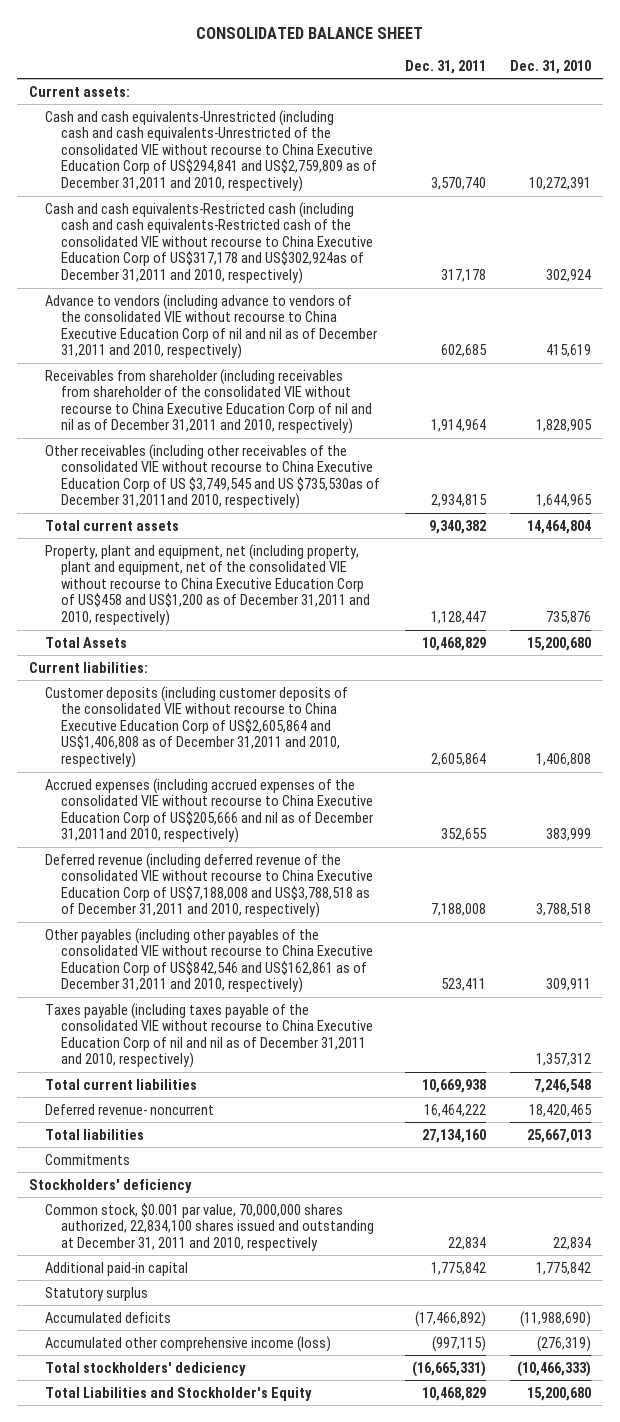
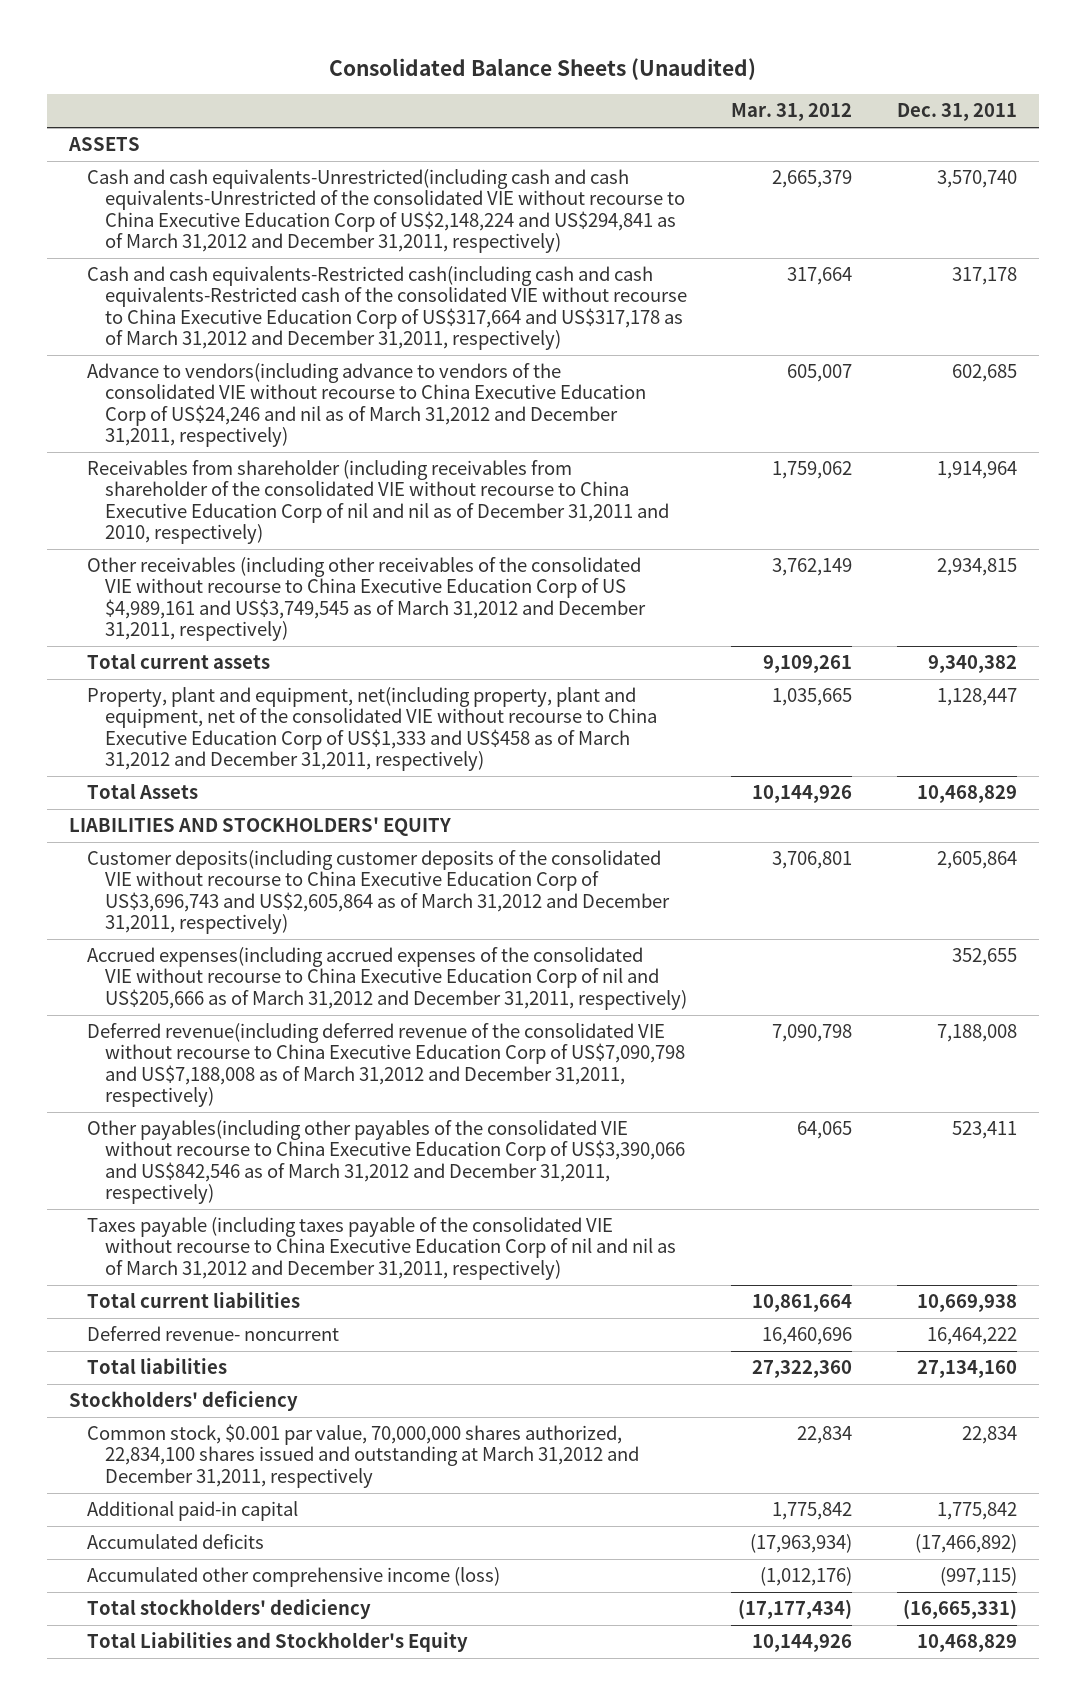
- CONSOLIDATED BALANCE SHEET
+ Consolidated Balance Sheets (Unaudited)
- | Dec. 31, 2011 | Dec. 31, 2010
+ | Mar. 31, 2012 | Dec. 31, 2011
- Current assets:
- Cash and cash equivalents-Unrestricted (including cash and cash equivalents-Unrestricted of the consolidated VIE without recourse to China Executive Education Corp of US$294,841 and US$2,759,809 as of December 31,2011 and 2010, respectively) | 3,570,740 | 10,272,391
- Cash and cash equivalents-Restricted cash (including cash and cash equivalents-Restricted cash of the consolidated VIE without recourse to China Executive Education Corp of US$317,178 and US$302,924as of December 31,2011 and 2010, respectively) | 317,178 | 302,924
- Advance to vendors (including advance to vendors of the consolidated VIE without recourse to China Executive Education Corp of nil and nil as of December 31,2011 and 2010, respectively) | 602,685 | 415,619
+ ASSETS
+ Cash and cash equivalents-Unrestricted(including cash and cash equivalents-Unrestricted of the consolidated VIE without recourse to China Executive Education Corp of US$2,148,224 and US$294,841 as of March 31,2012 and December 31,2011, respectively) | 2,665,379 | 3,570,740
+ Cash and cash equivalents-Restricted cash(including cash and cash equivalents-Restricted cash of the consolidated VIE without recourse to China Executive Education Corp of US$317,664 and US$317,178 as of March 31,2012 and December 31,2011, respectively) | 317,664 | 317,178
+ Advance to vendors(including advance to vendors of the consolidated VIE without recourse to China Executive Education Corp of US$24,246 and nil as of March 31,2012 and December 31,2011, respectively) | 605,007 | 602,685
- Other receivables (including other receivables of the consolidated VIE without recourse to China Executive Education Corp of US $3,749,545 and US $735,530as of December 31,2011and 2010, respectively) | 2,934,815 | 1,644,965
+ Other receivables (including other receivables of the consolidated VIE without recourse to China Executive Education Corp of US $4,989,161 and US$3,749,545 as of March 31,2012 and December 31,2011, respectively) | 3,762,149 | 2,934,815
- Property, plant and equipment, net (including property, plant and equipment, net of the consolidated VIE without recourse to China Executive Education Corp of US$458 and US$1,200 as of December 31,2011 and 2010, respectively) | 1,128,447 | 735,876
+ Property, plant and equipment, net(including property, plant and equipment, net of the consolidated VIE without recourse to China Executive Education Corp of US$1,333 and US$458 as of March 31,2012 and December 31,2011, respectively) | 1,035,665 | 1,128,447
- Current liabilities:
- Customer deposits (including customer deposits of the consolidated VIE without recourse to China Executive Education Corp of US$2,605,864 and US$1,406,808 as of December 31,2011 and 2010, respectively) | 2,605,864 | 1,406,808
- Accrued expenses (including accrued expenses of the consolidated VIE without recourse to China Executive Education Corp of US$205,666 and nil as of December 31,2011and 2010, respectively) | 352,655 | 383,999
- Deferred revenue (including deferred revenue of the consolidated VIE without recourse to China Executive Education Corp of US$7,188,008 and US$3,788,518 as of December 31,2011 and 2010, respectively) | 7,188,008 | 3,788,518
- Other payables (including other payables of the consolidated VIE without recourse to China Executive Education Corp of US$842,546 and US$162,861 as of December 31,2011 and 2010, respectively) | 523,411 | 309,911
- Taxes payable (including taxes payable of the consolidated VIE without recourse to China Executive Education Corp of nil and nil as of December 31,2011 and 2010, respectively) | | 1,357,312
+ LIABILITIES AND STOCKHOLDERS' EQUITY
+ Customer deposits(including customer deposits of the consolidated VIE without recourse to China Executive Education Corp of US$3,696,743 and US$2,605,864 as of March 31,2012 and December 31,2011, respectively) | 3,706,801 | 2,605,864
+ Accrued expenses(including accrued expenses of the consolidated VIE without recourse to China Executive Education Corp of nil and US$205,666 as of March 31,2012 and December 31,2011, respectively) | | 352,655
+ Deferred revenue(including deferred revenue of the consolidated VIE without recourse to China Executive Education Corp of US$7,090,798 and US$7,188,008 as of March 31,2012 and December 31,2011, respectively) | 7,090,798 | 7,188,008
+ Other payables(including other payables of the consolidated VIE without recourse to China Executive Education Corp of US$3,390,066 and US$842,546 as of March 31,2012 and December 31,2011, respectively) | 64,065 | 523,411
+ Taxes payable (including taxes payable of the consolidated VIE without recourse to China Executive Education Corp of nil and nil as of March 31,2012 and December 31,2011, respectively)
- Commitments
- Common stock, $0.001 par value, 70,000,000 shares authorized, 22,834,100 shares issued and outstanding at December 31, 2011 and 2010, respectively | 22,834 | 22,834
+ Common stock, $0.001 par value, 70,000,000 shares authorized, 22,834,100 shares issued and outstanding at March 31,2012 and December 31,2011, respectively | 22,834 | 22,834
- Statutory surplus

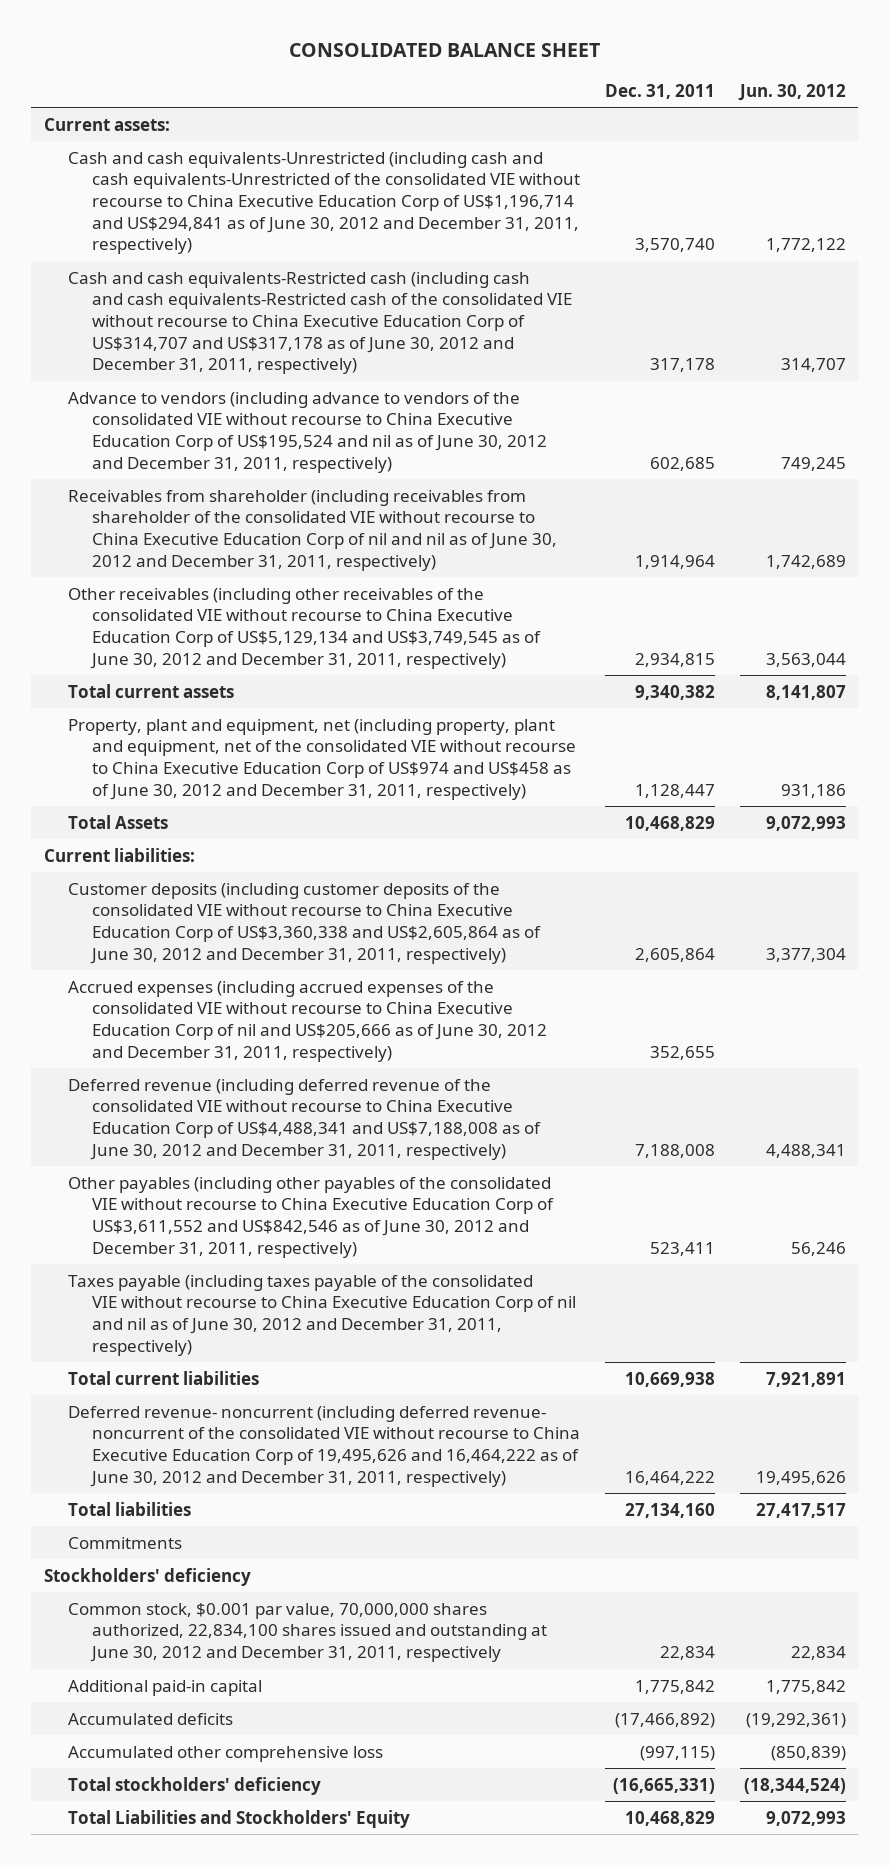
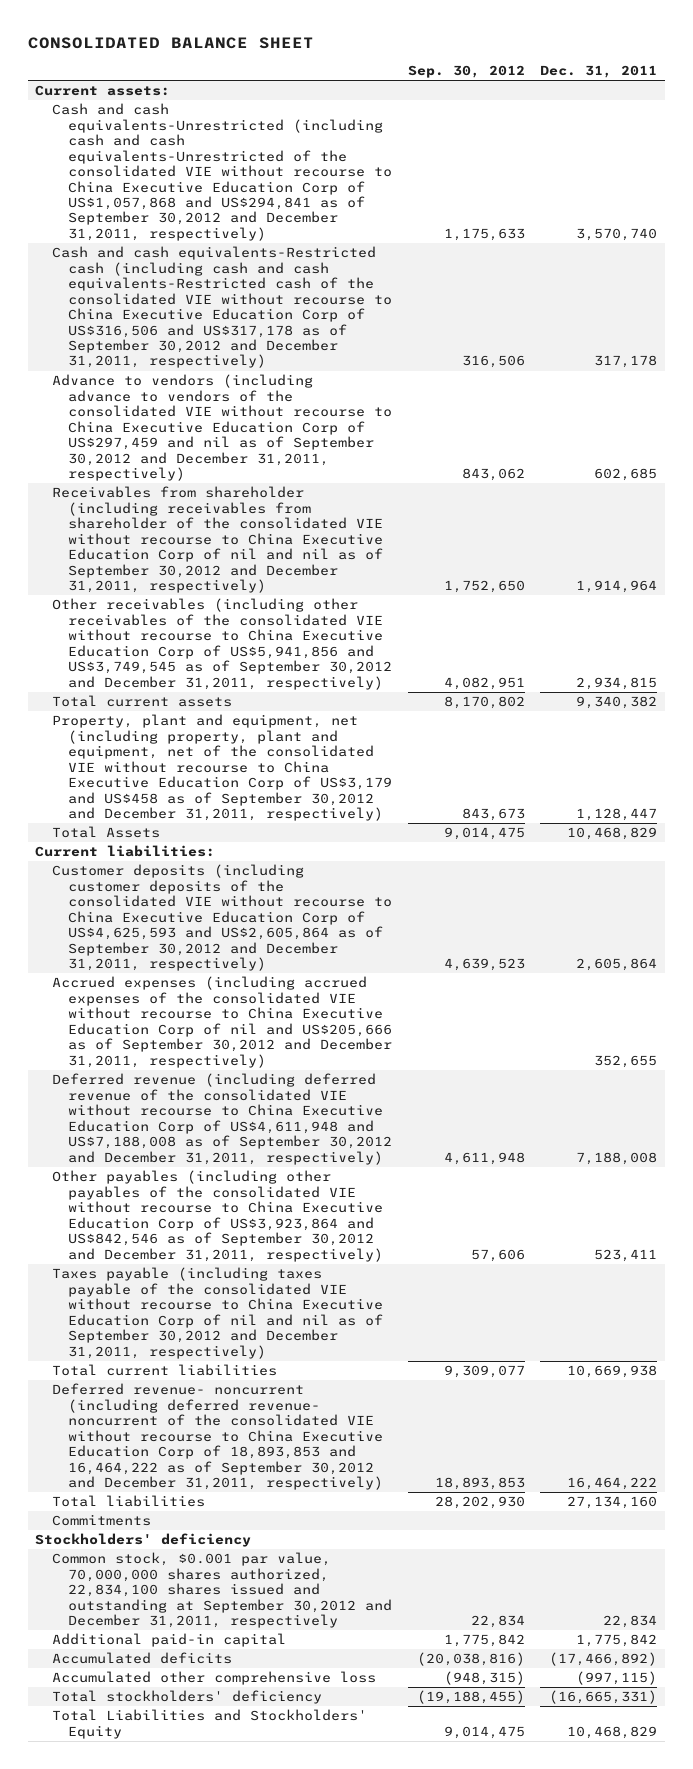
- | Dec. 31, 2011 | Jun. 30, 2012
+ | Sep. 30, 2012 | Dec. 31, 2011
- Cash and cash equivalents-Unrestricted (including cash and cash equivalents-Unrestricted of the consolidated VIE without recourse to China Executive Education Corp of US$1,196,714 and US$294,841 as of June 30, 2012 and December 31, 2011, respectively) | 3,570,740 | 1,772,122
- Cash and cash equivalents-Restricted cash (including cash and cash equivalents-Restricted cash of the consolidated VIE without recourse to China Executive Education Corp of US$314,707 and US$317,178 as of June 30, 2012 and December 31, 2011, respectively) | 317,178 | 314,707
- Advance to vendors (including advance to vendors of the consolidated VIE without recourse to China Executive Education Corp of US$195,524 and nil as of June 30, 2012 and December 31, 2011, respectively) | 602,685 | 749,245
- Receivables from shareholder (including receivables from shareholder of the consolidated VIE without recourse to China Executive Education Corp of nil and nil as of June 30, 2012 and December 31, 2011, respectively) | 1,914,964 | 1,742,689
- Other receivables (including other receivables of the consolidated VIE without recourse to China Executive Education Corp of US$5,129,134 and US$3,749,545 as of June 30, 2012 and December 31, 2011, respectively) | 2,934,815 | 3,563,044
+ Cash and cash equivalents-Unrestricted (including cash and cash equivalents-Unrestricted of the consolidated VIE without recourse to China Executive Education Corp of US$1,057,868 and US$294,841 as of September 30,2012 and December 31,2011, respectively) | 1,175,633 | 3,570,740
+ Cash and cash equivalents-Restricted cash (including cash and cash equivalents-Restricted cash of the consolidated VIE without recourse to China Executive Education Corp of US$316,506 and US$317,178 as of September 30,2012 and December 31,2011, respectively) | 316,506 | 317,178
+ Advance to vendors (including advance to vendors of the consolidated VIE without recourse to China Executive Education Corp of US$297,459 and nil as of September 30,2012 and December 31,2011, respectively) | 843,062 | 602,685
+ Receivables from shareholder (including receivables from shareholder of the consolidated VIE without recourse to China Executive Education Corp of nil and nil as of September 30,2012 and December 31,2011, respectively) | 1,752,650 | 1,914,964
+ Other receivables (including other receivables of the consolidated VIE without recourse to China Executive Education Corp of US$5,941,856 and US$3,749,545 as of September 30,2012 and December 31,2011, respectively) | 4,082,951 | 2,934,815
- Property, plant and equipment, net (including property, plant and equipment, net of the consolidated VIE without recourse to China Executive Education Corp of US$974 and US$458 as of June 30, 2012 and December 31, 2011, respectively) | 1,128,447 | 931,186
+ Property, plant and equipment, net (including property, plant and equipment, net of the consolidated VIE without recourse to China Executive Education Corp of US$3,179 and US$458 as of September 30,2012 and December 31,2011, respectively) | 843,673 | 1,128,447
- Customer deposits (including customer deposits of the consolidated VIE without recourse to China Executive Education Corp of US$3,360,338 and US$2,605,864 as of June 30, 2012 and December 31, 2011, respectively) | 2,605,864 | 3,377,304
- Accrued expenses (including accrued expenses of the consolidated VIE without recourse to China Executive Education Corp of nil and US$205,666 as of June 30, 2012 and December 31, 2011, respectively) | 352,655 |
- Deferred revenue (including deferred revenue of the consolidated VIE without recourse to China Executive Education Corp of US$4,488,341 and US$7,188,008 as of June 30, 2012 and December 31, 2011, respectively) | 7,188,008 | 4,488,341
- Other payables (including other payables of the consolidated VIE without recourse to China Executive Education Corp of US$3,611,552 and US$842,546 as of June 30, 2012 and December 31, 2011, respectively) | 523,411 | 56,246
- Taxes payable (including taxes payable of the consolidated VIE without recourse to China Executive Education Corp of nil and nil as of June 30, 2012 and December 31, 2011, respectively)
+ Customer deposits (including customer deposits of the consolidated VIE without recourse to China Executive Education Corp of US$4,625,593 and US$2,605,864 as of September 30,2012 and December 31,2011, respectively) | 4,639,523 | 2,605,864
+ Accrued expenses (including accrued expenses of the consolidated VIE without recourse to China Executive Education Corp of nil and US$205,666 as of September 30,2012 and December 31,2011, respectively) | | 352,655
+ Deferred revenue (including deferred revenue of the consolidated VIE without recourse to China Executive Education Corp of US$4,611,948 and US$7,188,008 as of September 30,2012 and December 31,2011, respectively) | 4,611,948 | 7,188,008
+ Other payables (including other payables of the consolidated VIE without recourse to China Executive Education Corp of US$3,923,864 and US$842,546 as of September 30,2012 and December 31,2011, respectively) | 57,606 | 523,411
+ Taxes payable (including taxes payable of the consolidated VIE without recourse to China Executive Education Corp of nil and nil as of September 30,2012 and December 31,2011, respectively)
- Deferred revenue- noncurrent (including deferred revenue- noncurrent of the consolidated VIE without recourse to China Executive Education Corp of 19,495,626 and 16,464,222 as of June 30, 2012 and December 31, 2011, respectively) | 16,464,222 | 19,495,626
+ Deferred revenue- noncurrent (including deferred revenue- noncurrent of the consolidated VIE without recourse to China Executive Education Corp of 18,893,853 and 16,464,222 as of September 30,2012 and December 31,2011, respectively) | 18,893,853 | 16,464,222
- Common stock, $0.001 par value, 70,000,000 shares authorized, 22,834,100 shares issued and outstanding at June 30, 2012 and December 31, 2011, respectively | 22,834 | 22,834
+ Common stock, $0.001 par value, 70,000,000 shares authorized, 22,834,100 shares issued and outstanding at September 30,2012 and December 31,2011, respectively | 22,834 | 22,834

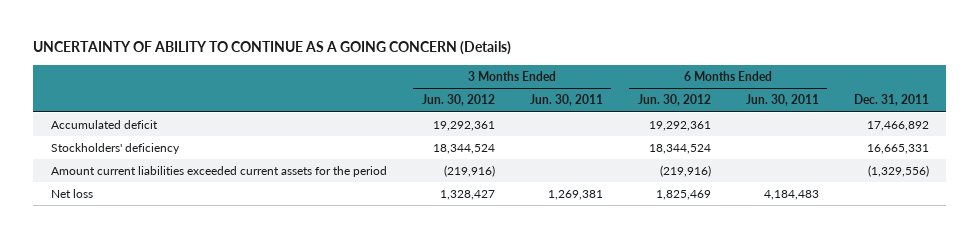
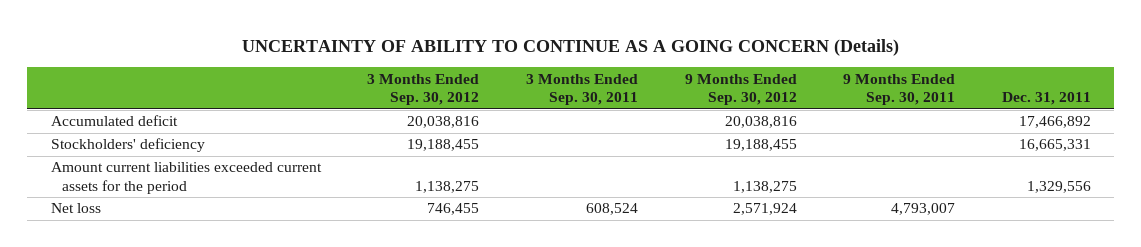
- | 3 Months Ended Jun. 30, 2012 | 3 Months Ended Jun. 30, 2011 | 6 Months Ended Jun. 30, 2012 | 6 Months Ended Jun. 30, 2011 | Dec. 31, 2011
+ | 3 Months Ended Sep. 30, 2012 | 3 Months Ended Sep. 30, 2011 | 9 Months Ended Sep. 30, 2012 | 9 Months Ended Sep. 30, 2011 | Dec. 31, 2011
- Amount current liabilities exceeded current assets for the period | (219,916) | | (219,916) | | (1,329,556)
+ Amount current liabilities exceeded current assets for the period | 1,138,275 | | 1,138,275 | | 1,329,556

